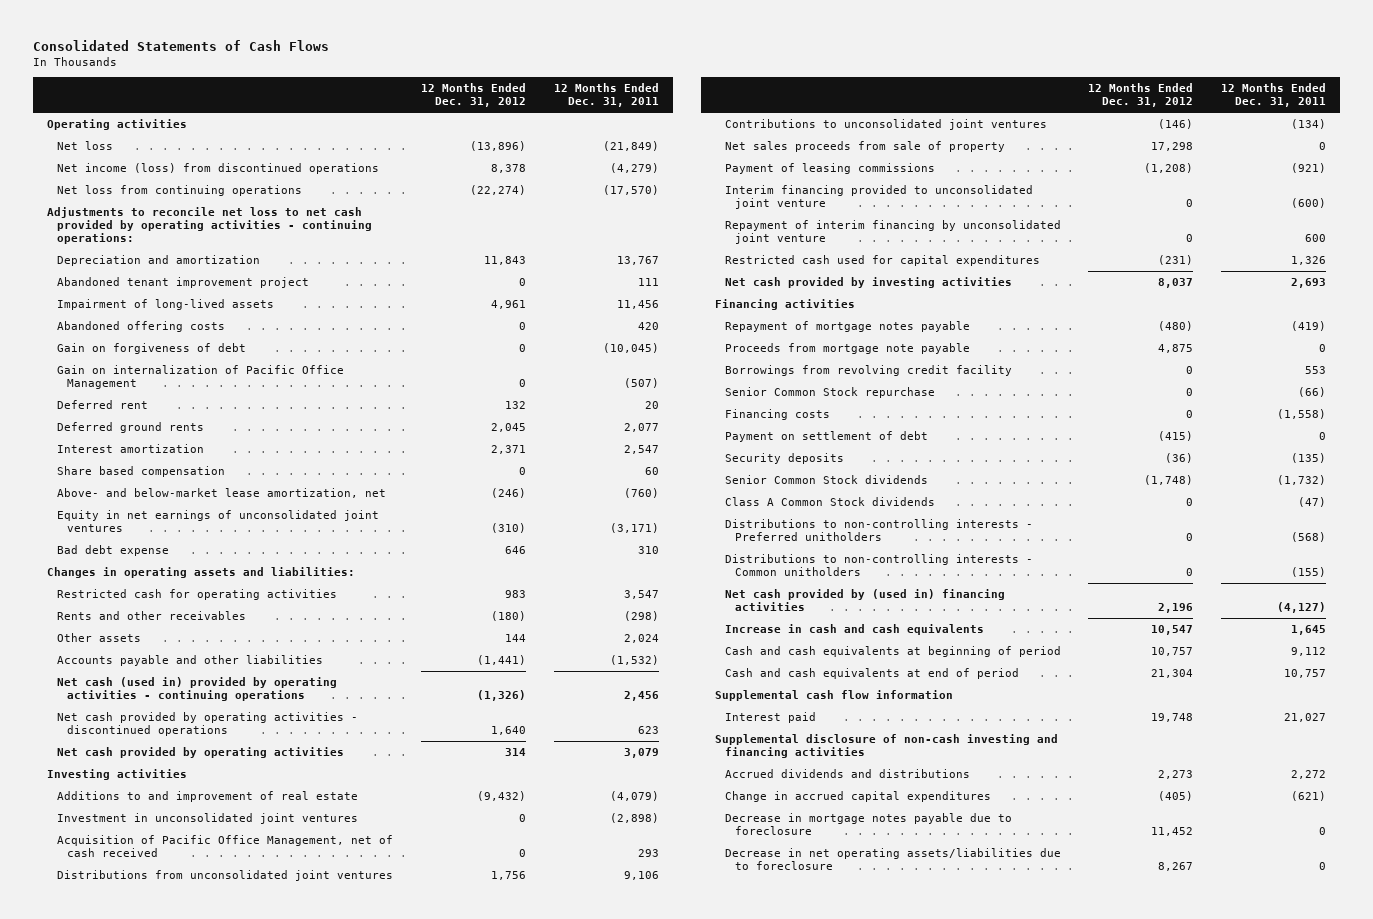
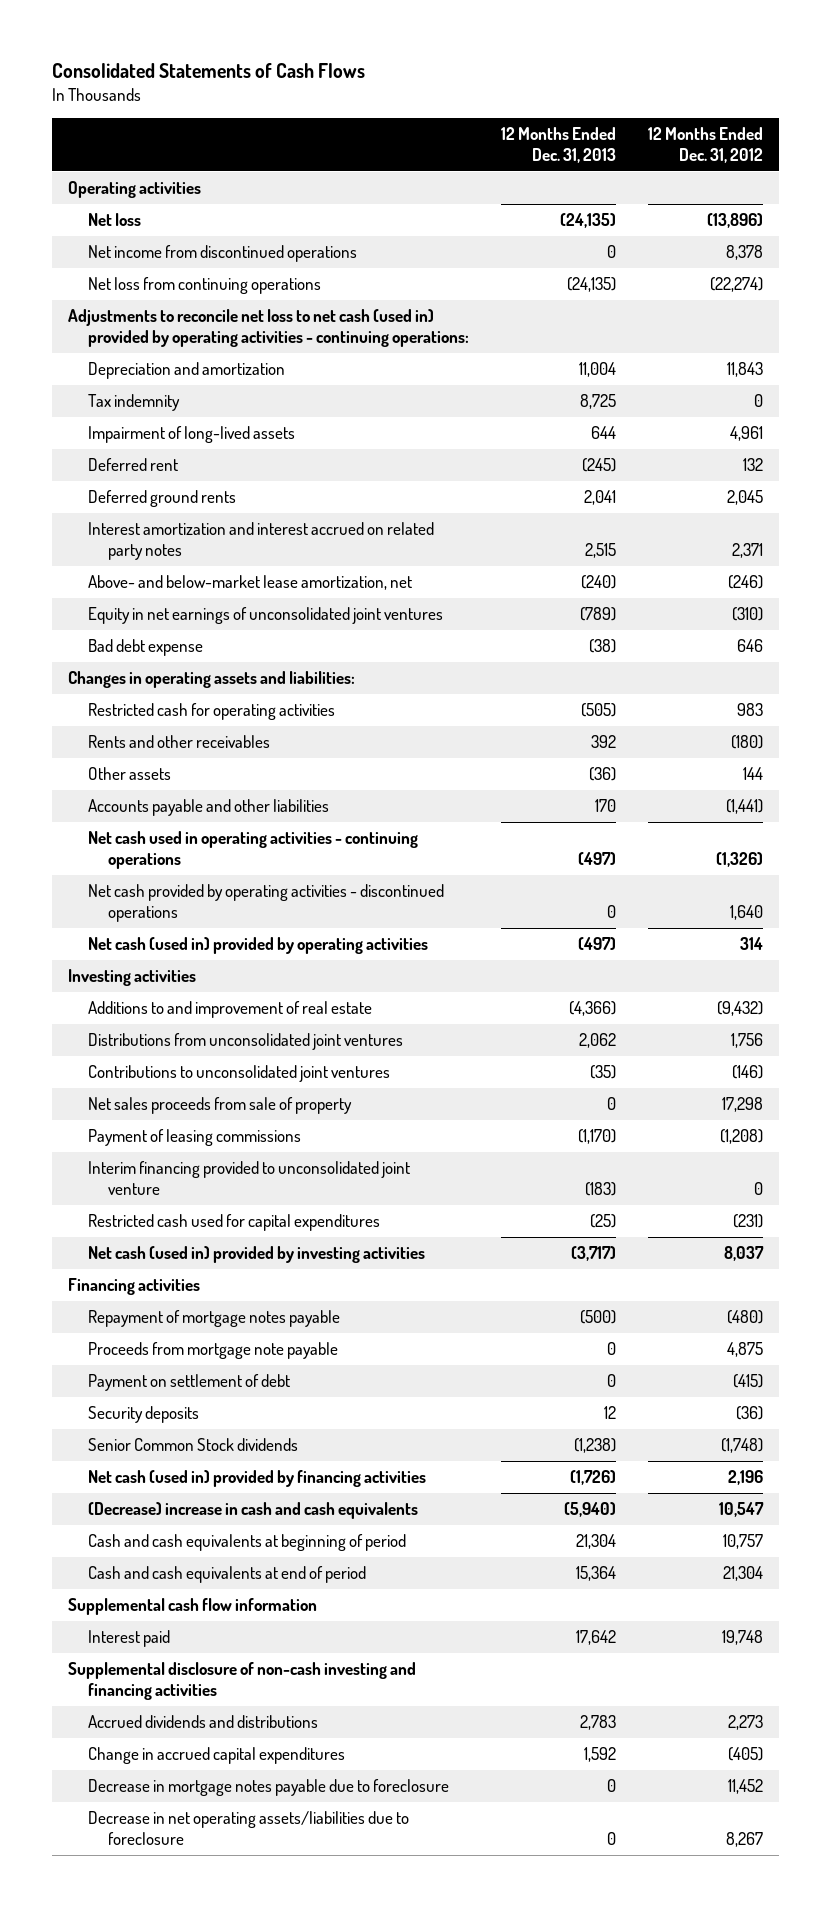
- | 12 Months Ended Dec. 31, 2012 | 12 Months Ended Dec. 31, 2011
+ | 12 Months Ended Dec. 31, 2013 | 12 Months Ended Dec. 31, 2012
- Net income (loss) from discontinued operations | 8,378 | (4,279)
+ Net income from discontinued operations | 0 | 8,378
- Adjustments to reconcile net loss to net cash provided by operating activities - continuing operations:
+ Adjustments to reconcile net loss to net cash (used in) provided by operating activities - continuing operations:
- Abandoned tenant improvement project | 0 | 111
+ Tax indemnity | 8,725 | 0
- Abandoned offering costs | 0 | 420
- Gain on forgiveness of debt | 0 | (10,045)
- Gain on internalization of Pacific Office Management | 0 | (507)
- Interest amortization | 2,371 | 2,547
- Share based compensation | 0 | 60
+ Interest amortization and interest accrued on related party notes | 2,515 | 2,371
- Net cash (used in) provided by operating activities - continuing operations | (1,326) | 2,456
+ Net cash used in operating activities - continuing operations | (497) | (1,326)
- Net cash provided by operating activities | 314 | 3,079
+ Net cash (used in) provided by operating activities | (497) | 314
- Investment in unconsolidated joint ventures | 0 | (2,898)
- Acquisition of Pacific Office Management, net of cash received | 0 | 293
- Repayment of interim financing by unconsolidated joint venture | 0 | 600
- Net cash provided by investing activities | 8,037 | 2,693
+ Net cash (used in) provided by investing activities | (3,717) | 8,037
- Borrowings from revolving credit facility | 0 | 553
- Senior Common Stock repurchase | 0 | (66)
- Financing costs | 0 | (1,558)
- Class A Common Stock dividends | 0 | (47)
- Distributions to non-controlling interests - Preferred unitholders | 0 | (568)
- Distributions to non-controlling interests - Common unitholders | 0 | (155)
- Net cash provided by (used in) financing activities | 2,196 | (4,127)
- Increase in cash and cash equivalents | 10,547 | 1,645
+ Net cash (used in) provided by financing activities | (1,726) | 2,196
+ (Decrease) increase in cash and cash equivalents | (5,940) | 10,547

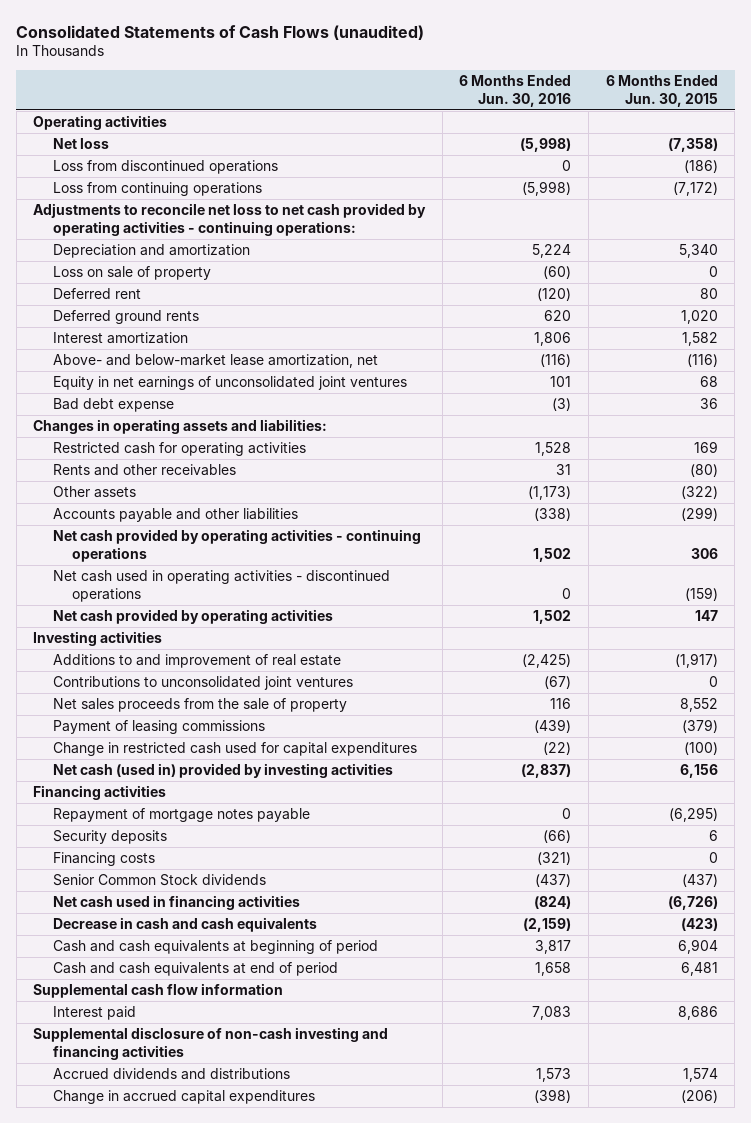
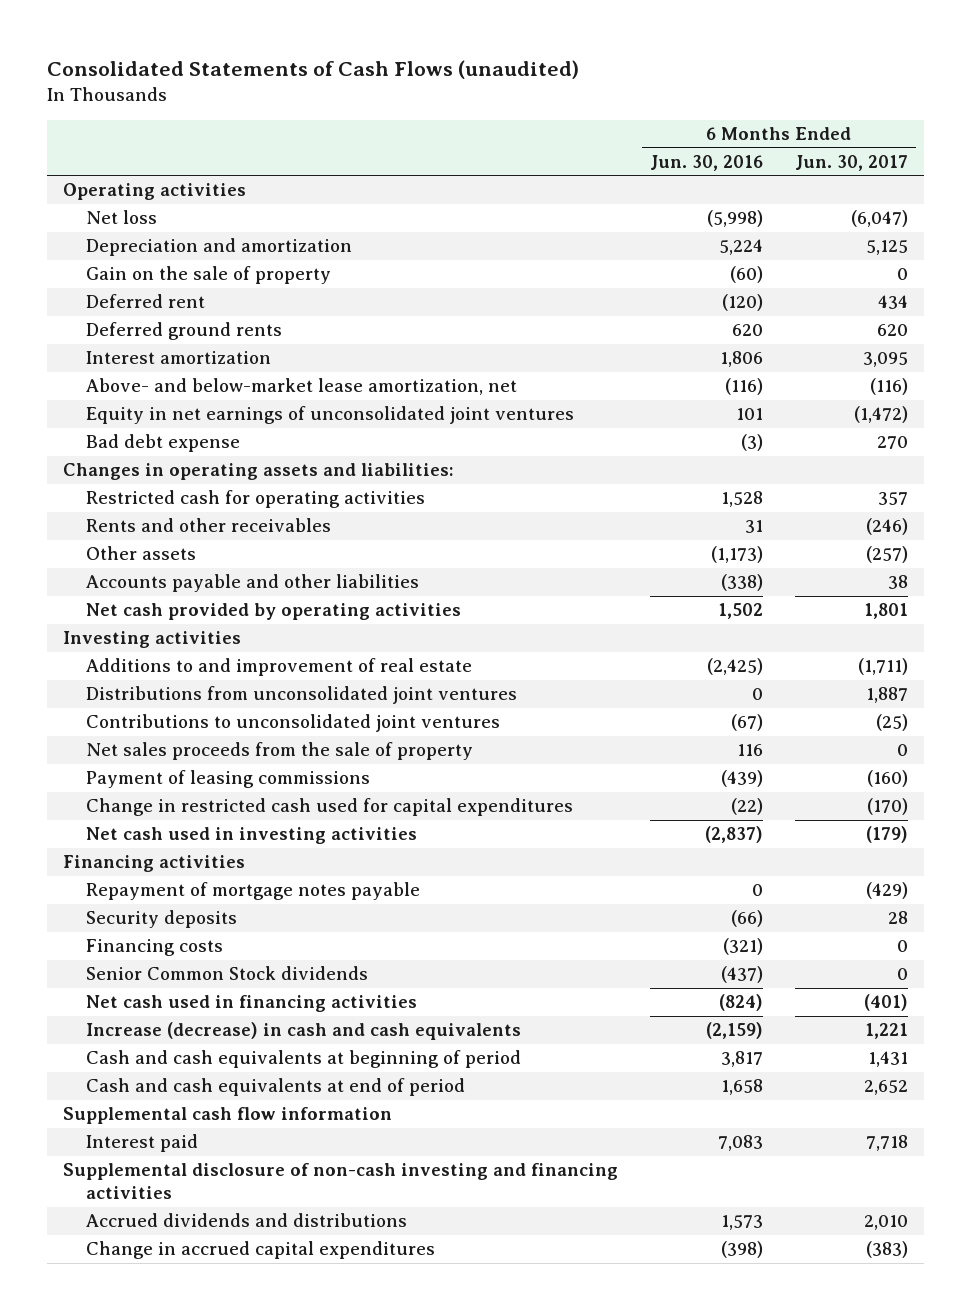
- | 6 Months Ended Jun. 30, 2016 | 6 Months Ended Jun. 30, 2015
+ | 6 Months Ended Jun. 30, 2016 | 6 Months Ended Jun. 30, 2017
- Loss from discontinued operations | 0 | (186)
- Loss from continuing operations | (5,998) | (7,172)
- Adjustments to reconcile net loss to net cash provided by operating activities - continuing operations:
- Loss on sale of property | (60) | 0
+ Gain on the sale of property | (60) | 0
- Net cash provided by operating activities - continuing operations | 1,502 | 306
- Net cash used in operating activities - discontinued operations | 0 | (159)
+ Distributions from unconsolidated joint ventures | 0 | 1,887
- Net cash (used in) provided by investing activities | (2,837) | 6,156
+ Net cash used in investing activities | (2,837) | (179)
- Decrease in cash and cash equivalents | (2,159) | (423)
+ Increase (decrease) in cash and cash equivalents | (2,159) | 1,221

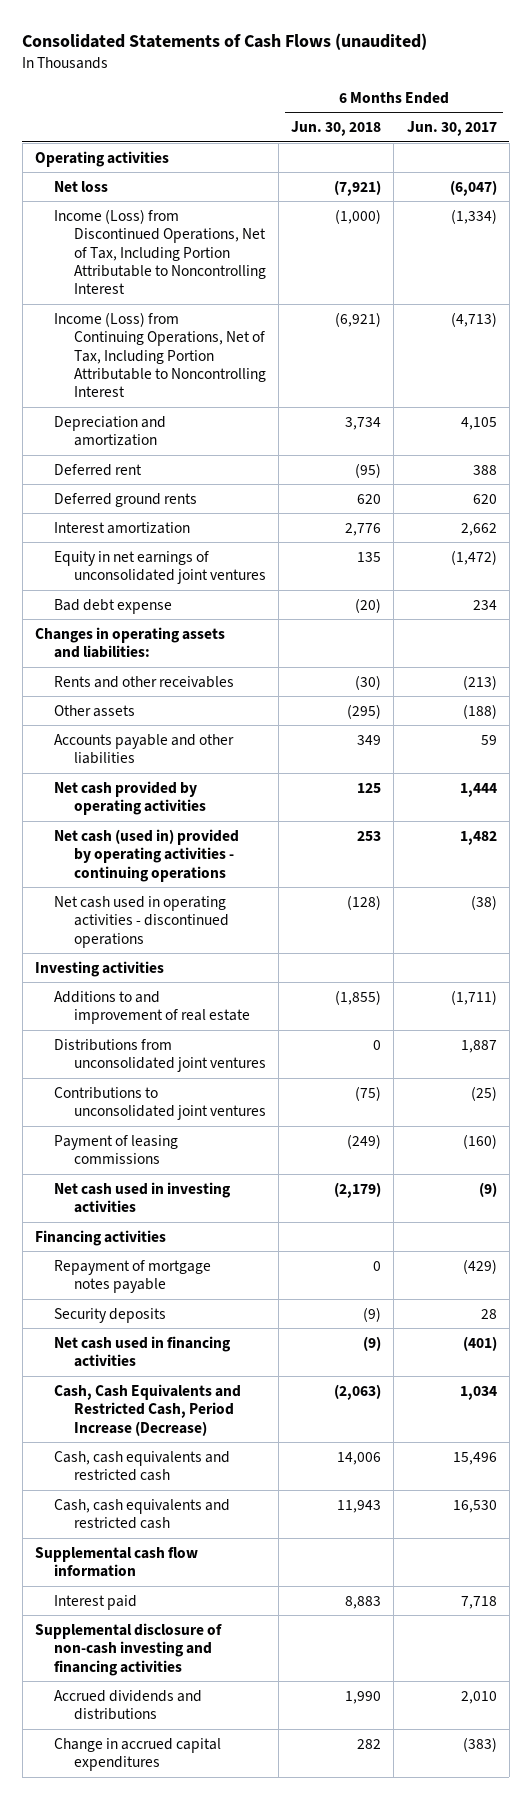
- | 6 Months Ended Jun. 30, 2016 | 6 Months Ended Jun. 30, 2017
+ | 6 Months Ended Jun. 30, 2018 | 6 Months Ended Jun. 30, 2017
- Depreciation and amortization | 5,224 | 5,125
- Gain on the sale of property | (60) | 0
- Deferred rent | (120) | 434
+ Income (Loss) from Discontinued Operations, Net of Tax, Including Portion Attributable to Noncontrolling Interest | (1,000) | (1,334)
+ Income (Loss) from Continuing Operations, Net of Tax, Including Portion Attributable to Noncontrolling Interest | (6,921) | (4,713)
+ Depreciation and amortization | 3,734 | 4,105
+ Deferred rent | (95) | 388
- Interest amortization | 1,806 | 3,095
- Above- and below-market lease amortization, net | (116) | (116)
+ Interest amortization | 2,776 | 2,662
- Bad debt expense | (3) | 270
+ Bad debt expense | (20) | 234
- Restricted cash for operating activities | 1,528 | 357
- Rents and other receivables | 31 | (246)
- Other assets | (1,173) | (257)
- Accounts payable and other liabilities | (338) | 38
- Net cash provided by operating activities | 1,502 | 1,801
+ Rents and other receivables | (30) | (213)
+ Other assets | (295) | (188)
+ Accounts payable and other liabilities | 349 | 59
+ Net cash provided by operating activities | 125 | 1,444
+ Net cash (used in) provided by operating activities - continuing operations | 253 | 1,482
+ Net cash used in operating activities - discontinued operations | (128) | (38)
- Net sales proceeds from the sale of property | 116 | 0
- Change in restricted cash used for capital expenditures | (22) | (170)
- Net cash used in investing activities | (2,837) | (179)
+ Net cash used in investing activities | (2,179) | (9)
- Financing costs | (321) | 0
- Senior Common Stock dividends | (437) | 0
- Increase (decrease) in cash and cash equivalents | (2,159) | 1,221
- Cash and cash equivalents at beginning of period | 3,817 | 1,431
- Cash and cash equivalents at end of period | 1,658 | 2,652
+ Cash, Cash Equivalents and Restricted Cash, Period Increase (Decrease) | (2,063) | 1,034
+ Cash, cash equivalents and restricted cash | 14,006 | 15,496
+ Cash, cash equivalents and restricted cash | 11,943 | 16,530

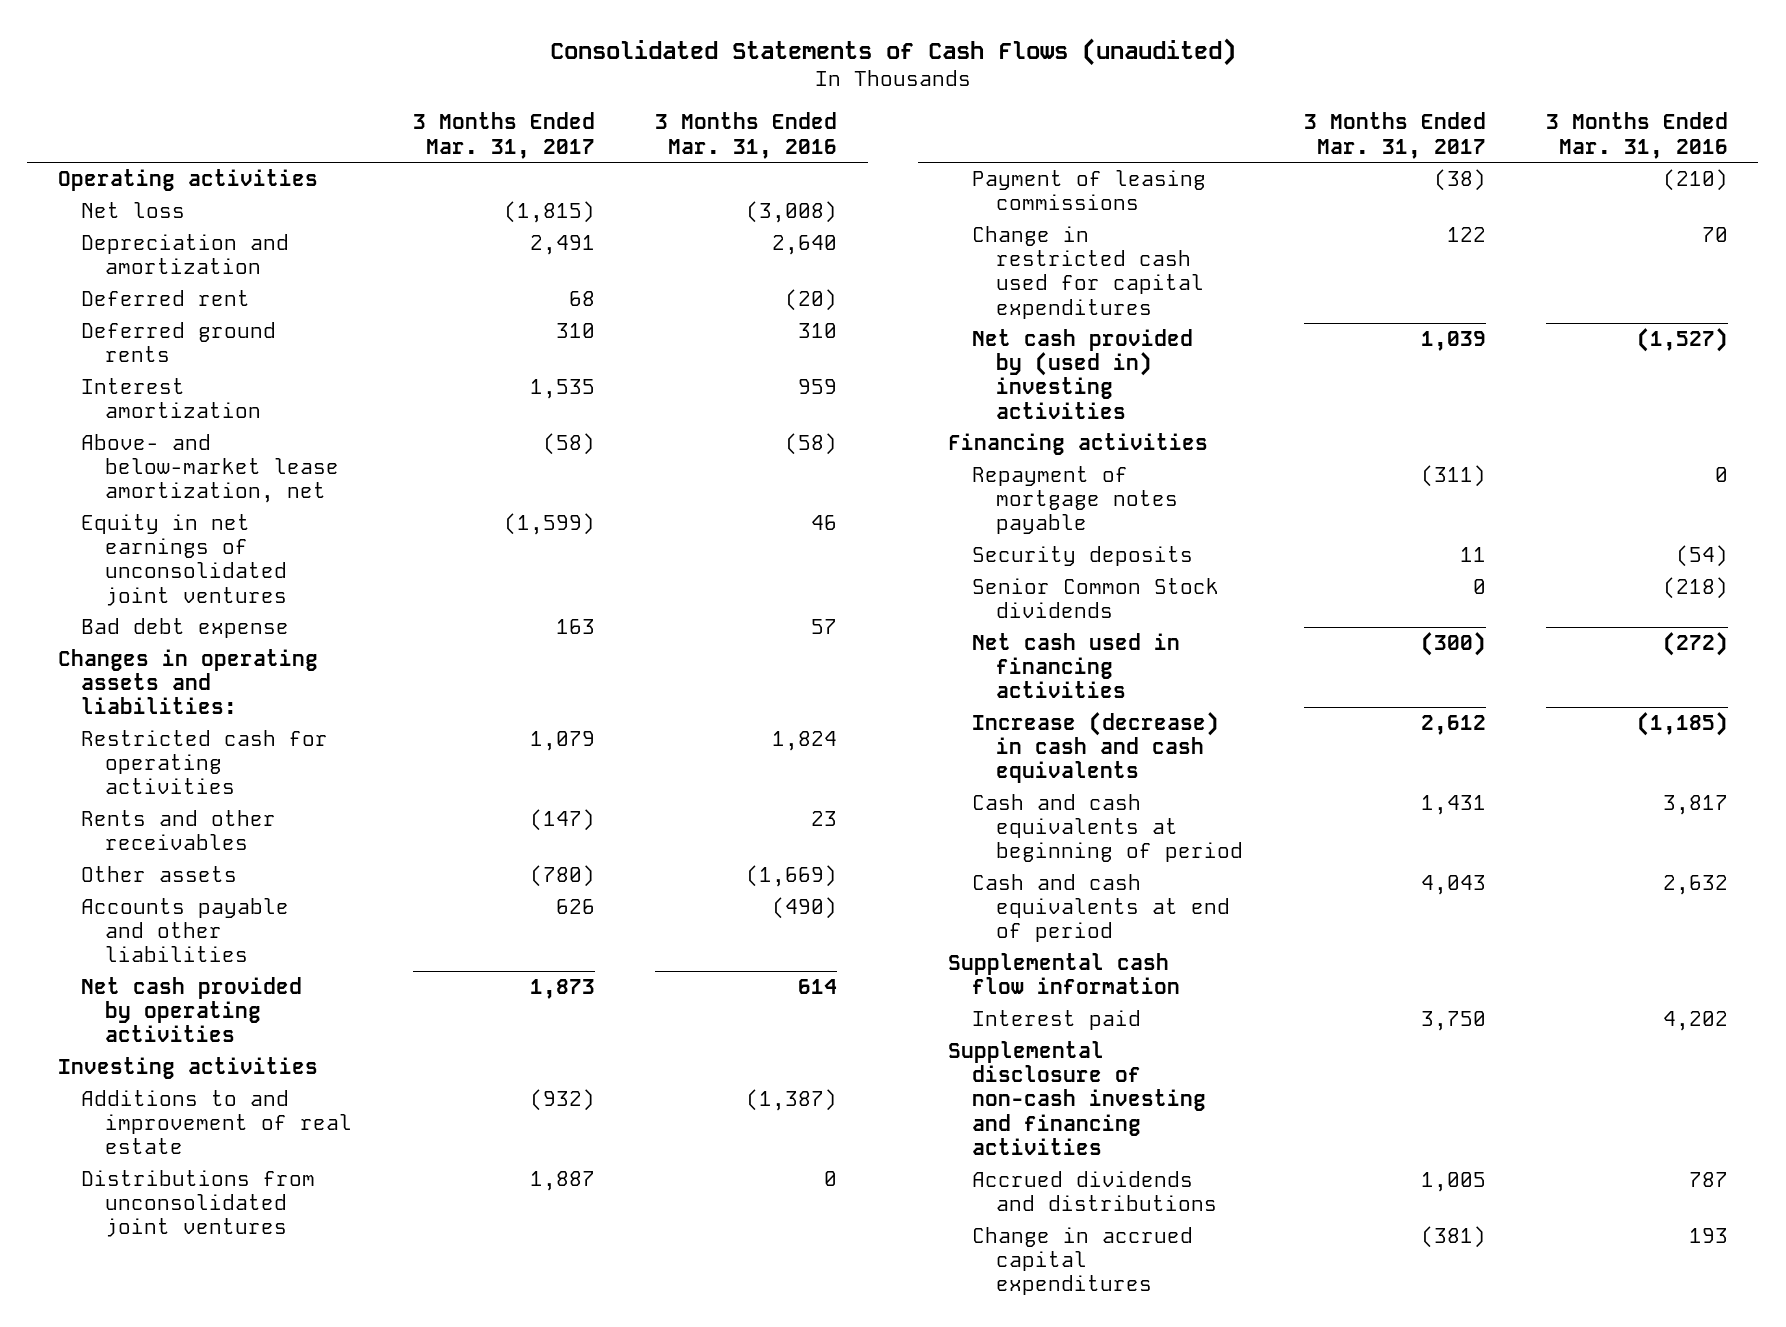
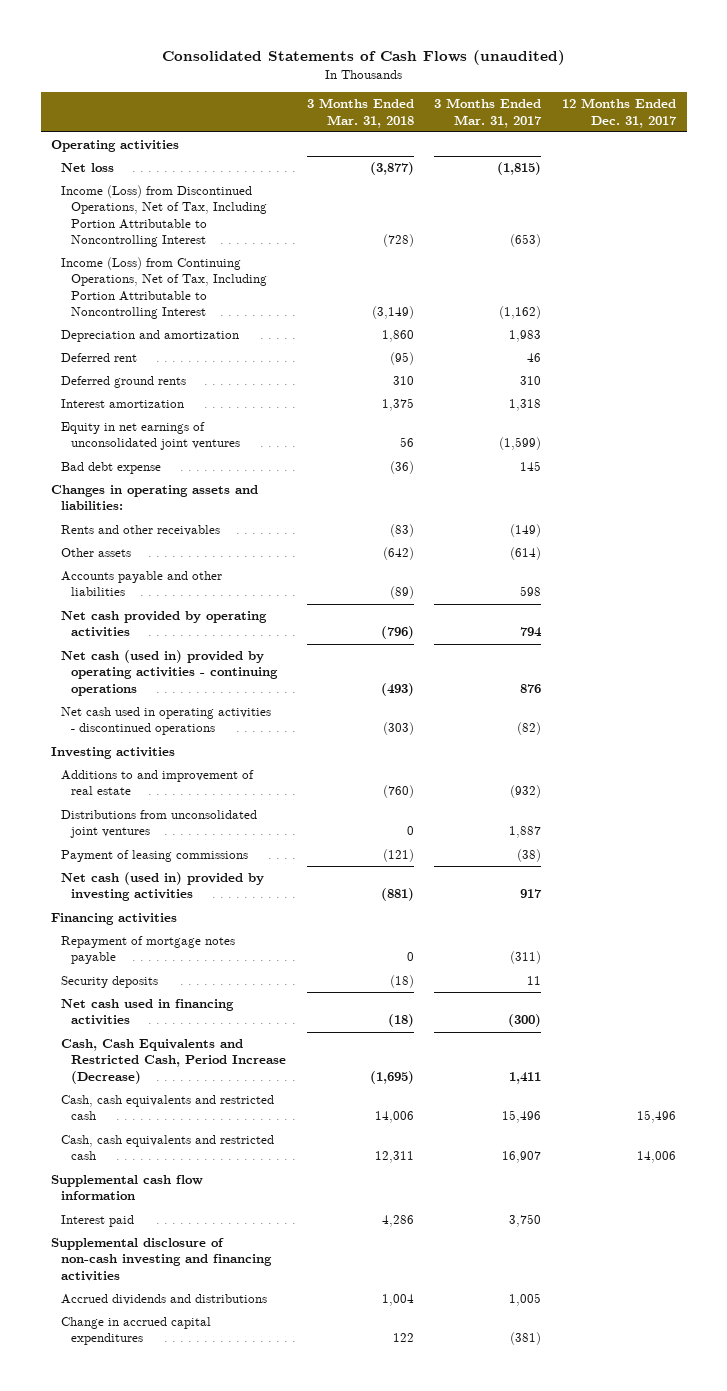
- | 3 Months Ended Mar. 31, 2017 | 3 Months Ended Mar. 31, 2016
+ | 3 Months Ended Mar. 31, 2018 | 3 Months Ended Mar. 31, 2017 | 12 Months Ended Dec. 31, 2017
- Depreciation and amortization | 2,491 | 2,640
- Deferred rent | 68 | (20)
+ Income (Loss) from Discontinued Operations, Net of Tax, Including Portion Attributable to Noncontrolling Interest | (728) | (653) |
+ Income (Loss) from Continuing Operations, Net of Tax, Including Portion Attributable to Noncontrolling Interest | (3,149) | (1,162) |
+ Depreciation and amortization | 1,860 | 1,983 |
+ Deferred rent | (95) | 46 |
- Interest amortization | 1,535 | 959
- Above- and below-market lease amortization, net | (58) | (58)
+ Interest amortization | 1,375 | 1,318 |
- Bad debt expense | 163 | 57
+ Bad debt expense | (36) | 145 |
- Restricted cash for operating activities | 1,079 | 1,824
- Rents and other receivables | (147) | 23
- Other assets | (780) | (1,669)
- Accounts payable and other liabilities | 626 | (490)
- Net cash provided by operating activities | 1,873 | 614
+ Rents and other receivables | (83) | (149) |
+ Other assets | (642) | (614) |
+ Accounts payable and other liabilities | (89) | 598 |
+ Net cash provided by operating activities | (796) | 794 |
+ Net cash (used in) provided by operating activities - continuing operations | (493) | 876 |
+ Net cash used in operating activities - discontinued operations | (303) | (82) |
- Change in restricted cash used for capital expenditures | 122 | 70
- Net cash provided by (used in) investing activities | 1,039 | (1,527)
+ Net cash (used in) provided by investing activities | (881) | 917 |
- Senior Common Stock dividends | 0 | (218)
- Increase (decrease) in cash and cash equivalents | 2,612 | (1,185)
- Cash and cash equivalents at beginning of period | 1,431 | 3,817
- Cash and cash equivalents at end of period | 4,043 | 2,632
+ Cash, Cash Equivalents and Restricted Cash, Period Increase (Decrease) | (1,695) | 1,411 |
+ Cash, cash equivalents and restricted cash | 14,006 | 15,496 | 15,496
+ Cash, cash equivalents and restricted cash | 12,311 | 16,907 | 14,006

